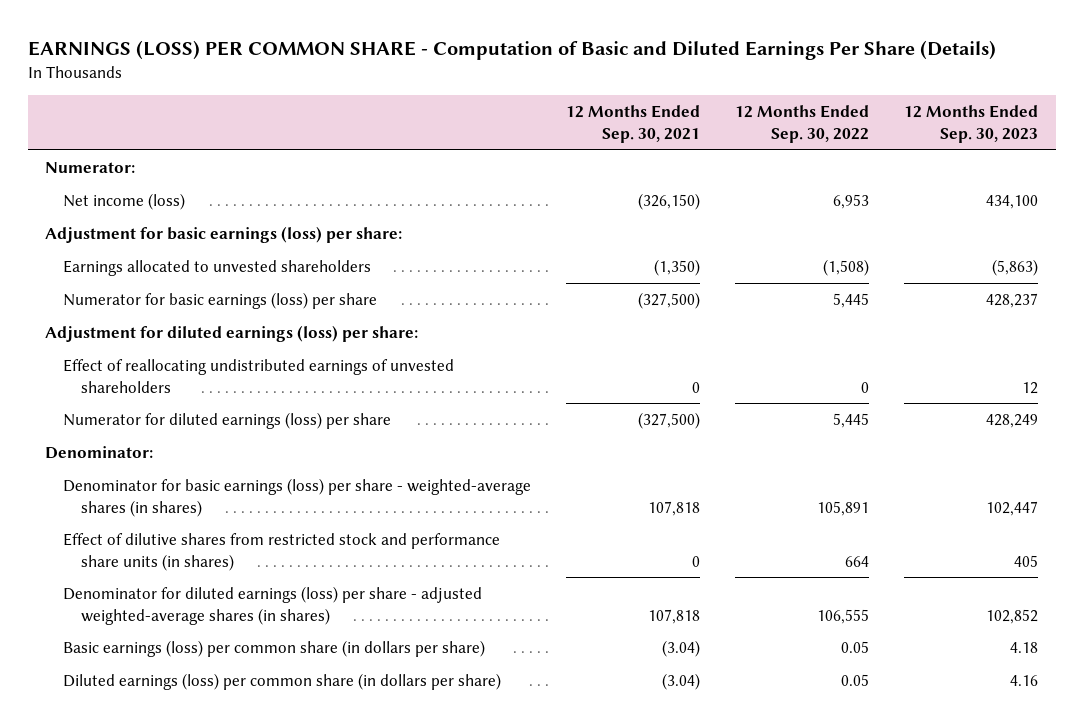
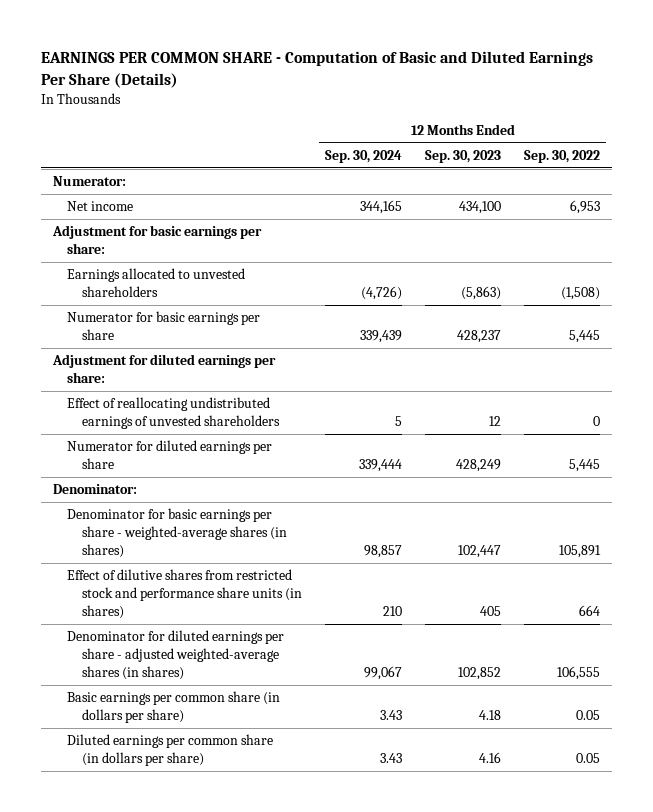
- EARNINGS (LOSS) PER COMMON SHARE - Computation of Basic and Diluted Earnings Per Share (Details)
+ EARNINGS PER COMMON SHARE - Computation of Basic and Diluted Earnings Per Share (Details)
- | 12 Months Ended Sep. 30, 2021 | 12 Months Ended Sep. 30, 2022 | 12 Months Ended Sep. 30, 2023
+ | 12 Months Ended Sep. 30, 2024 | 12 Months Ended Sep. 30, 2023 | 12 Months Ended Sep. 30, 2022
- Net income (loss) | (326,150) | 6,953 | 434,100
- Adjustment for basic earnings (loss) per share:
+ Net income | 344,165 | 434,100 | 6,953
+ Adjustment for basic earnings per share:
- Numerator for basic earnings (loss) per share | (327,500) | 5,445 | 428,237
- Adjustment for diluted earnings (loss) per share:
+ Numerator for basic earnings per share | 339,439 | 428,237 | 5,445
+ Adjustment for diluted earnings per share:
- Numerator for diluted earnings (loss) per share | (327,500) | 5,445 | 428,249
+ Numerator for diluted earnings per share | 339,444 | 428,249 | 5,445
- Denominator for basic earnings (loss) per share - weighted-average shares (in shares) | 107,818 | 105,891 | 102,447
+ Denominator for basic earnings per share - weighted-average shares (in shares) | 98,857 | 102,447 | 105,891
- Denominator for diluted earnings (loss) per share - adjusted weighted-average shares (in shares) | 107,818 | 106,555 | 102,852
- Basic earnings (loss) per common share (in dollars per share) | (3.04) | 0.05 | 4.18
- Diluted earnings (loss) per common share (in dollars per share) | (3.04) | 0.05 | 4.16
+ Denominator for diluted earnings per share - adjusted weighted-average shares (in shares) | 99,067 | 102,852 | 106,555
+ Basic earnings per common share (in dollars per share) | 3.43 | 4.18 | 0.05
+ Diluted earnings per common share (in dollars per share) | 3.43 | 4.16 | 0.05

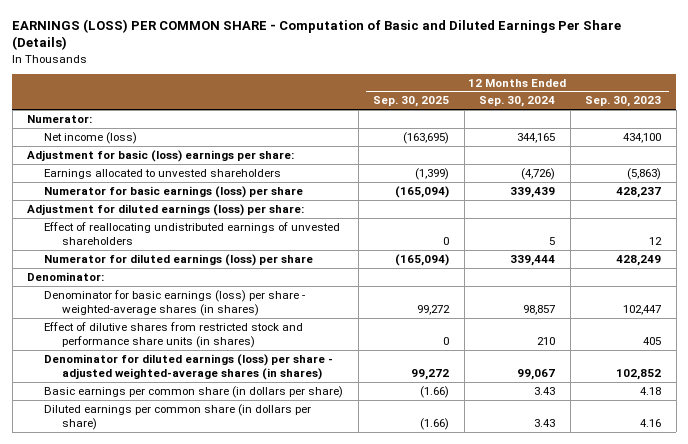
- EARNINGS PER COMMON SHARE - Computation of Basic and Diluted Earnings Per Share (Details)
+ EARNINGS (LOSS) PER COMMON SHARE - Computation of Basic and Diluted Earnings Per Share (Details)
- | 12 Months Ended Sep. 30, 2024 | 12 Months Ended Sep. 30, 2023 | 12 Months Ended Sep. 30, 2022
+ | 12 Months Ended Sep. 30, 2025 | 12 Months Ended Sep. 30, 2024 | 12 Months Ended Sep. 30, 2023
- Net income | 344,165 | 434,100 | 6,953
- Adjustment for basic earnings per share:
+ Net income (loss) | (163,695) | 344,165 | 434,100
+ Adjustment for basic (loss) earnings per share:
- Numerator for basic earnings per share | 339,439 | 428,237 | 5,445
- Adjustment for diluted earnings per share:
+ Numerator for basic earnings (loss) per share | (165,094) | 339,439 | 428,237
+ Adjustment for diluted earnings (loss) per share:
- Numerator for diluted earnings per share | 339,444 | 428,249 | 5,445
+ Numerator for diluted earnings (loss) per share | (165,094) | 339,444 | 428,249
- Denominator for basic earnings per share - weighted-average shares (in shares) | 98,857 | 102,447 | 105,891
+ Denominator for basic earnings (loss) per share - weighted-average shares (in shares) | 99,272 | 98,857 | 102,447
- Denominator for diluted earnings per share - adjusted weighted-average shares (in shares) | 99,067 | 102,852 | 106,555
+ Denominator for diluted earnings (loss) per share - adjusted weighted-average shares (in shares) | 99,272 | 99,067 | 102,852

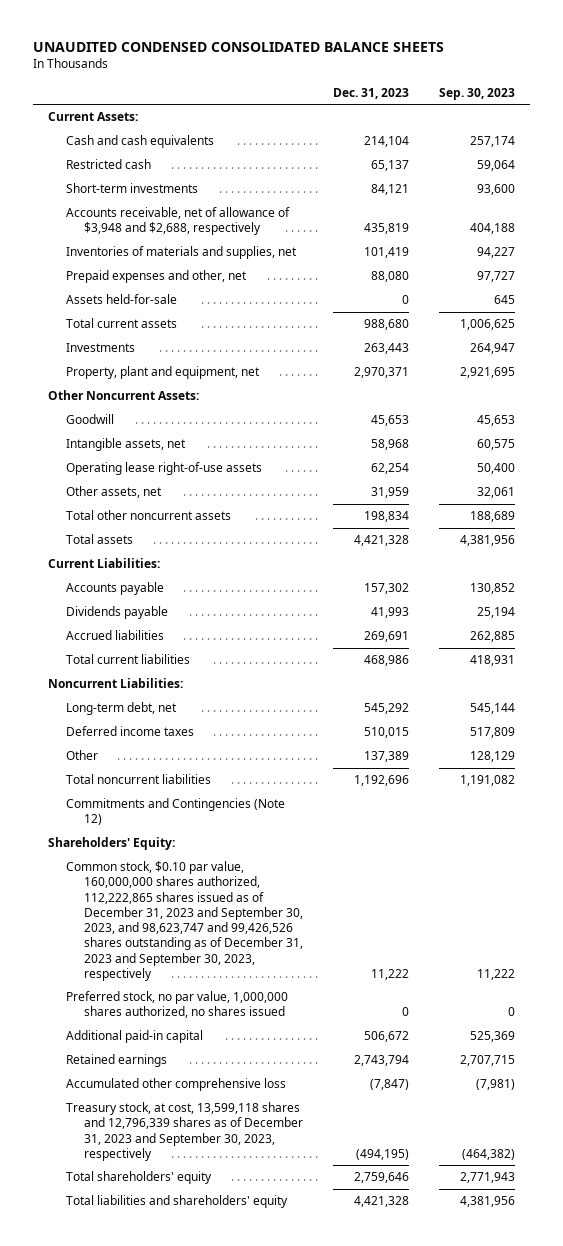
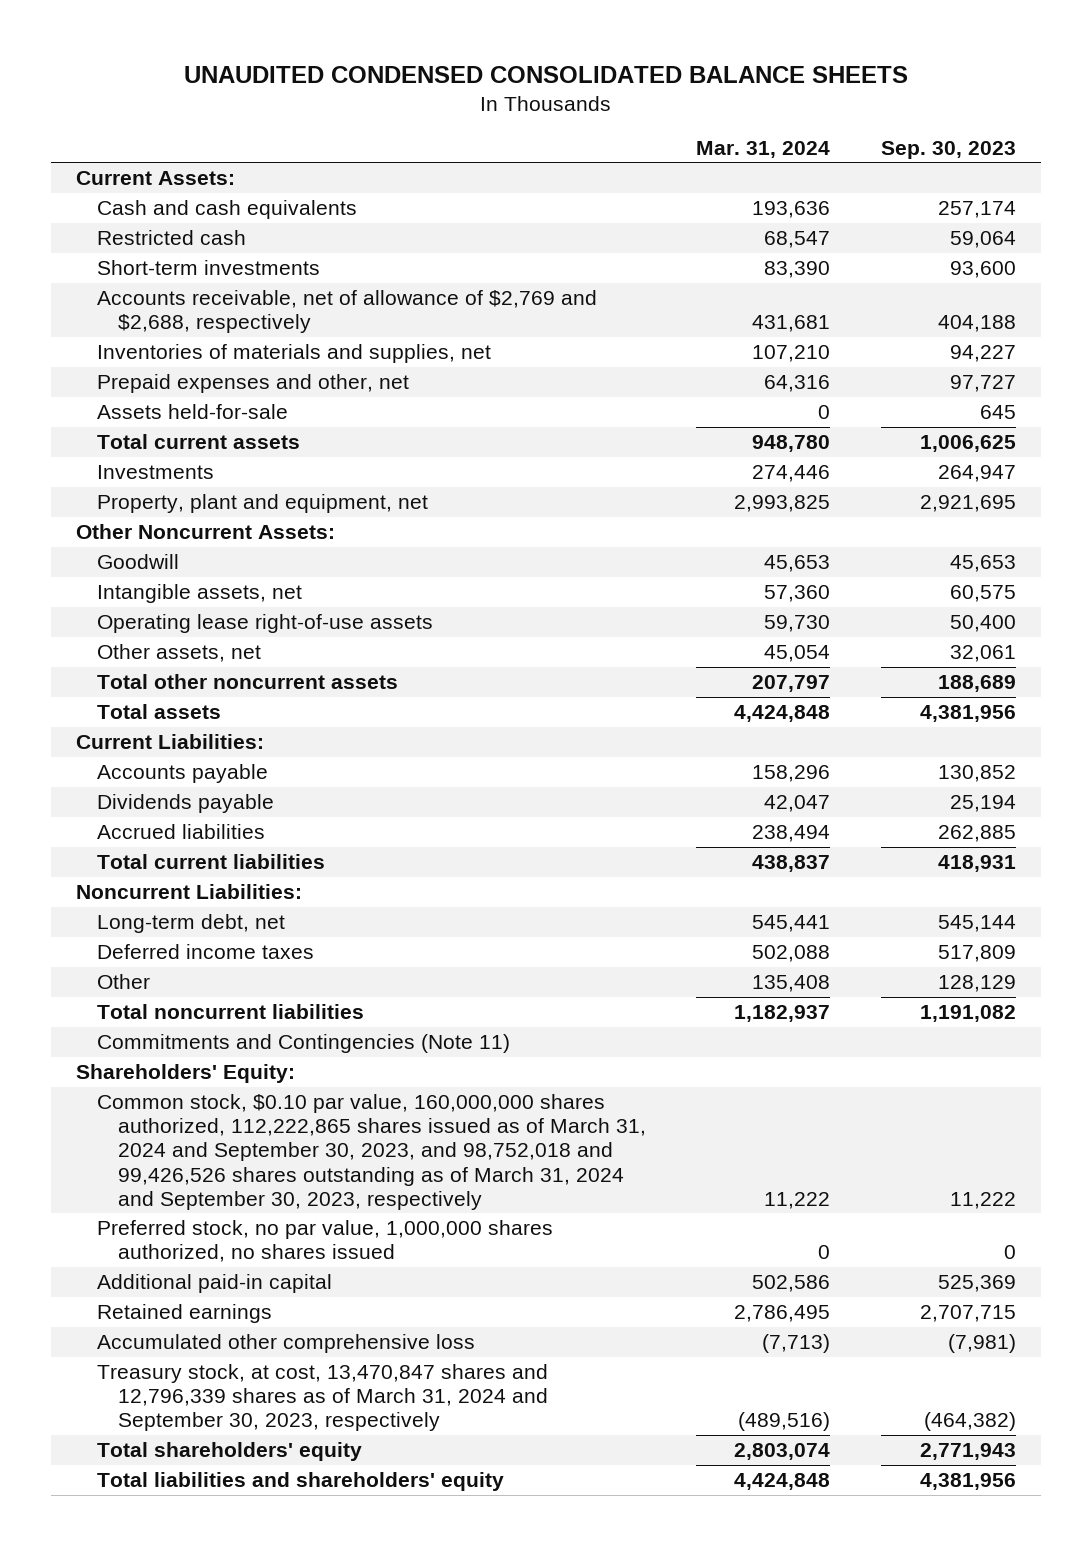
- | Dec. 31, 2023 | Sep. 30, 2023
+ | Mar. 31, 2024 | Sep. 30, 2023
- Accounts receivable, net of allowance of $3,948 and $2,688, respectively | 435,819 | 404,188
+ Accounts receivable, net of allowance of $2,769 and $2,688, respectively | 431,681 | 404,188
- Commitments and Contingencies (Note 12)
+ Commitments and Contingencies (Note 11)
- Common stock, $0.10 par value, 160,000,000 shares authorized, 112,222,865 shares issued as of December 31, 2023 and September 30, 2023, and 98,623,747 and 99,426,526 shares outstanding as of December 31, 2023 and September 30, 2023, respectively | 11,222 | 11,222
+ Common stock, $0.10 par value, 160,000,000 shares authorized, 112,222,865 shares issued as of March 31, 2024 and September 30, 2023, and 98,752,018 and 99,426,526 shares outstanding as of March 31, 2024 and September 30, 2023, respectively | 11,222 | 11,222
- Treasury stock, at cost, 13,599,118 shares and 12,796,339 shares as of December 31, 2023 and September 30, 2023, respectively | (494,195) | (464,382)
+ Treasury stock, at cost, 13,470,847 shares and 12,796,339 shares as of March 31, 2024 and September 30, 2023, respectively | (489,516) | (464,382)

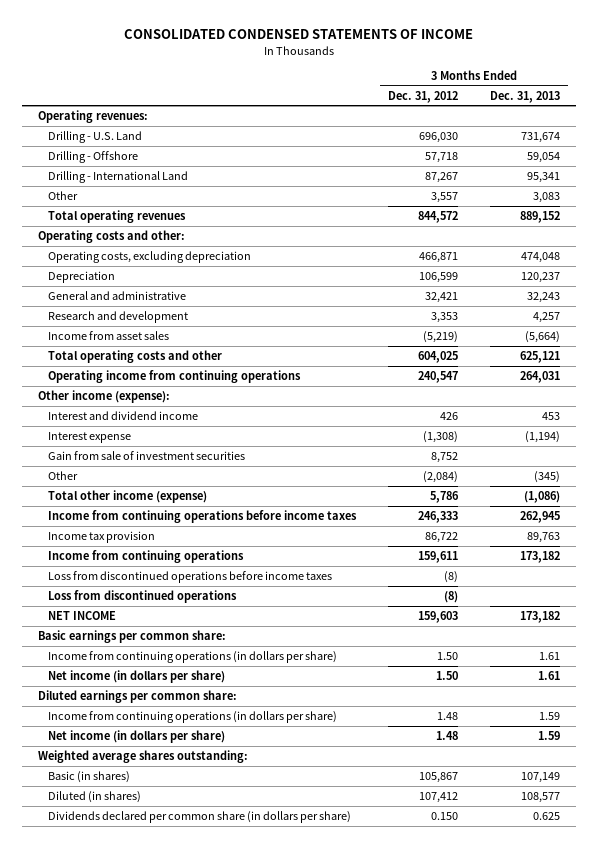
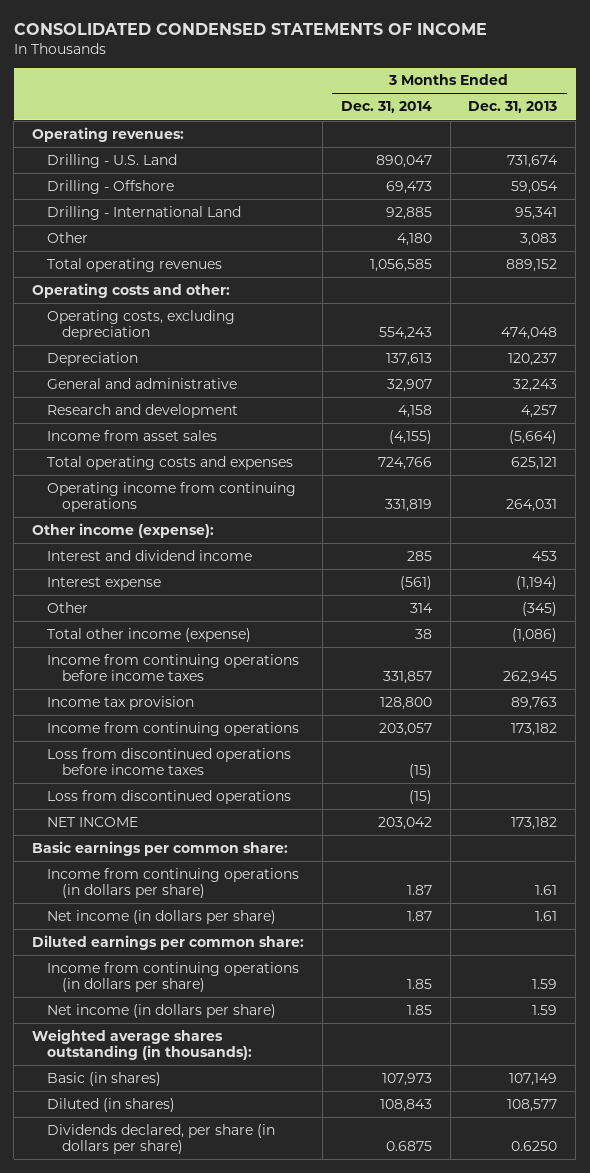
- | 3 Months Ended Dec. 31, 2012 | 3 Months Ended Dec. 31, 2013
+ | 3 Months Ended Dec. 31, 2014 | 3 Months Ended Dec. 31, 2013
- Total operating costs and other | 604,025 | 625,121
+ Total operating costs and expenses | 724,766 | 625,121
- Gain from sale of investment securities | 8,752 |
- Weighted average shares outstanding:
+ Weighted average shares outstanding (in thousands):
- Dividends declared per common share (in dollars per share) | 0.150 | 0.625
+ Dividends declared, per share (in dollars per share) | 0.6875 | 0.6250

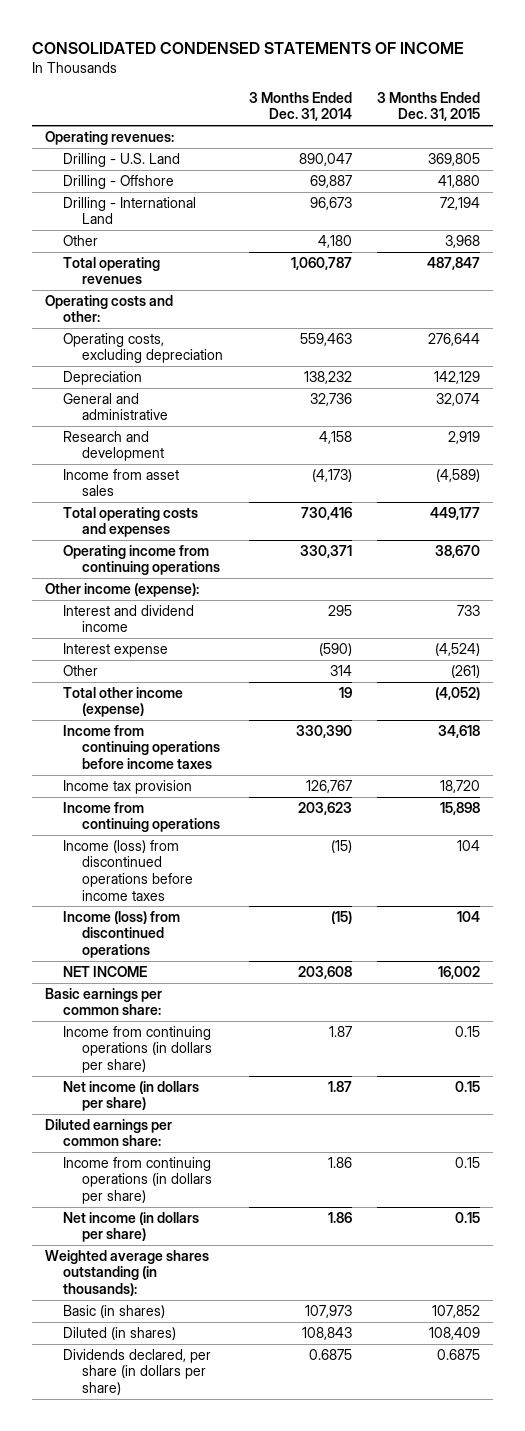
- | 3 Months Ended Dec. 31, 2014 | 3 Months Ended Dec. 31, 2013
+ | 3 Months Ended Dec. 31, 2014 | 3 Months Ended Dec. 31, 2015
- Drilling - Offshore | 69,473 | 59,054
- Drilling - International Land | 92,885 | 95,341
+ Drilling - Offshore | 69,887 | 41,880
+ Drilling - International Land | 96,673 | 72,194
- Total operating revenues | 1,056,585 | 889,152
+ Total operating revenues | 1,060,787 | 487,847
- Operating costs, excluding depreciation | 554,243 | 474,048
- Depreciation | 137,613 | 120,237
- General and administrative | 32,907 | 32,243
+ Operating costs, excluding depreciation | 559,463 | 276,644
+ Depreciation | 138,232 | 142,129
+ General and administrative | 32,736 | 32,074
- Income from asset sales | (4,155) | (5,664)
- Total operating costs and expenses | 724,766 | 625,121
- Operating income from continuing operations | 331,819 | 264,031
+ Income from asset sales | (4,173) | (4,589)
+ Total operating costs and expenses | 730,416 | 449,177
+ Operating income from continuing operations | 330,371 | 38,670
- Interest and dividend income | 285 | 453
- Interest expense | (561) | (1,194)
+ Interest and dividend income | 295 | 733
+ Interest expense | (590) | (4,524)
- Total other income (expense) | 38 | (1,086)
- Income from continuing operations before income taxes | 331,857 | 262,945
- Income tax provision | 128,800 | 89,763
- Income from continuing operations | 203,057 | 173,182
- Loss from discontinued operations before income taxes | (15) |
- Loss from discontinued operations | (15) |
- NET INCOME | 203,042 | 173,182
+ Total other income (expense) | 19 | (4,052)
+ Income from continuing operations before income taxes | 330,390 | 34,618
+ Income tax provision | 126,767 | 18,720
+ Income from continuing operations | 203,623 | 15,898
+ Income (loss) from discontinued operations before income taxes | (15) | 104
+ Income (loss) from discontinued operations | (15) | 104
+ NET INCOME | 203,608 | 16,002
- Income from continuing operations (in dollars per share) | 1.85 | 1.59
- Net income (in dollars per share) | 1.85 | 1.59
+ Income from continuing operations (in dollars per share) | 1.86 | 0.15
+ Net income (in dollars per share) | 1.86 | 0.15

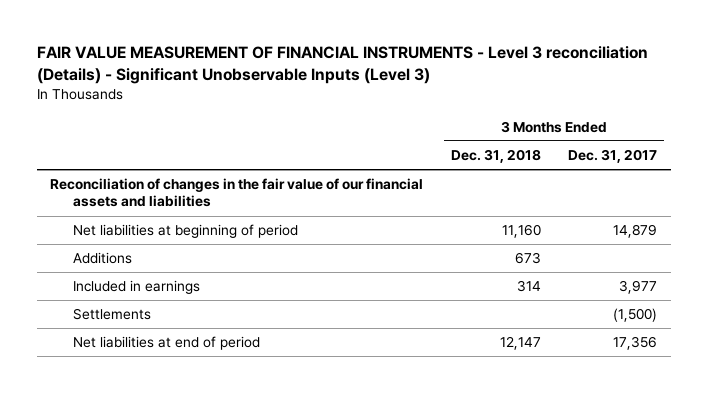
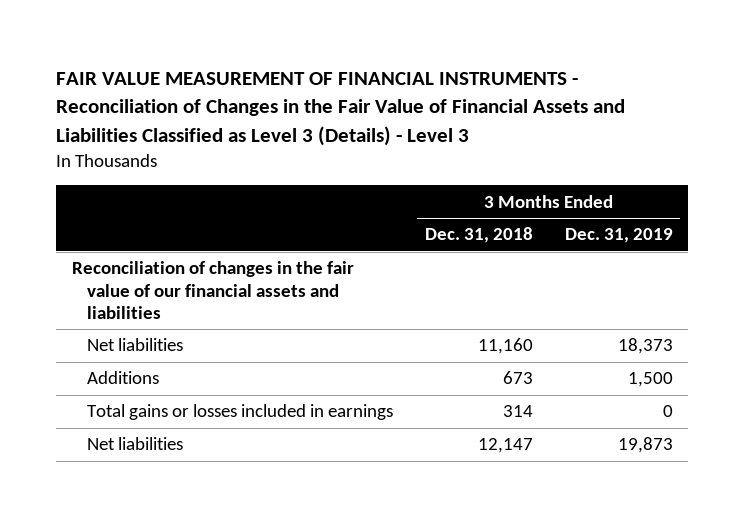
- FAIR VALUE MEASUREMENT OF FINANCIAL INSTRUMENTS - Level 3 reconciliation (Details) - Significant Unobservable Inputs (Level 3)
+ FAIR VALUE MEASUREMENT OF FINANCIAL INSTRUMENTS - Reconciliation of Changes in the Fair Value of Financial Assets and Liabilities Classified as Level 3 (Details) - Level 3
- | 3 Months Ended Dec. 31, 2018 | 3 Months Ended Dec. 31, 2017
+ | 3 Months Ended Dec. 31, 2018 | 3 Months Ended Dec. 31, 2019
- Net liabilities at beginning of period | 11,160 | 14,879
+ Net liabilities | 11,160 | 18,373
- Included in earnings | 314 | 3,977
- Settlements | | (1,500)
- Net liabilities at end of period | 12,147 | 17,356
+ Total gains or losses included in earnings | 314 | 0
+ Net liabilities | 12,147 | 19,873

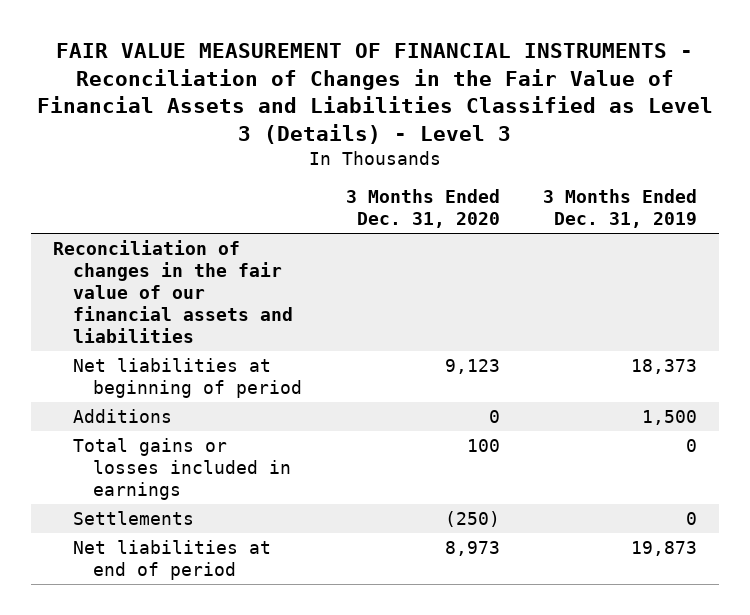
- | 3 Months Ended Dec. 31, 2018 | 3 Months Ended Dec. 31, 2019
+ | 3 Months Ended Dec. 31, 2020 | 3 Months Ended Dec. 31, 2019
- Net liabilities | 11,160 | 18,373
+ Net liabilities at beginning of period | 9,123 | 18,373
- Net liabilities | 12,147 | 19,873
+ Settlements | (250) | 0
+ Net liabilities at end of period | 8,973 | 19,873

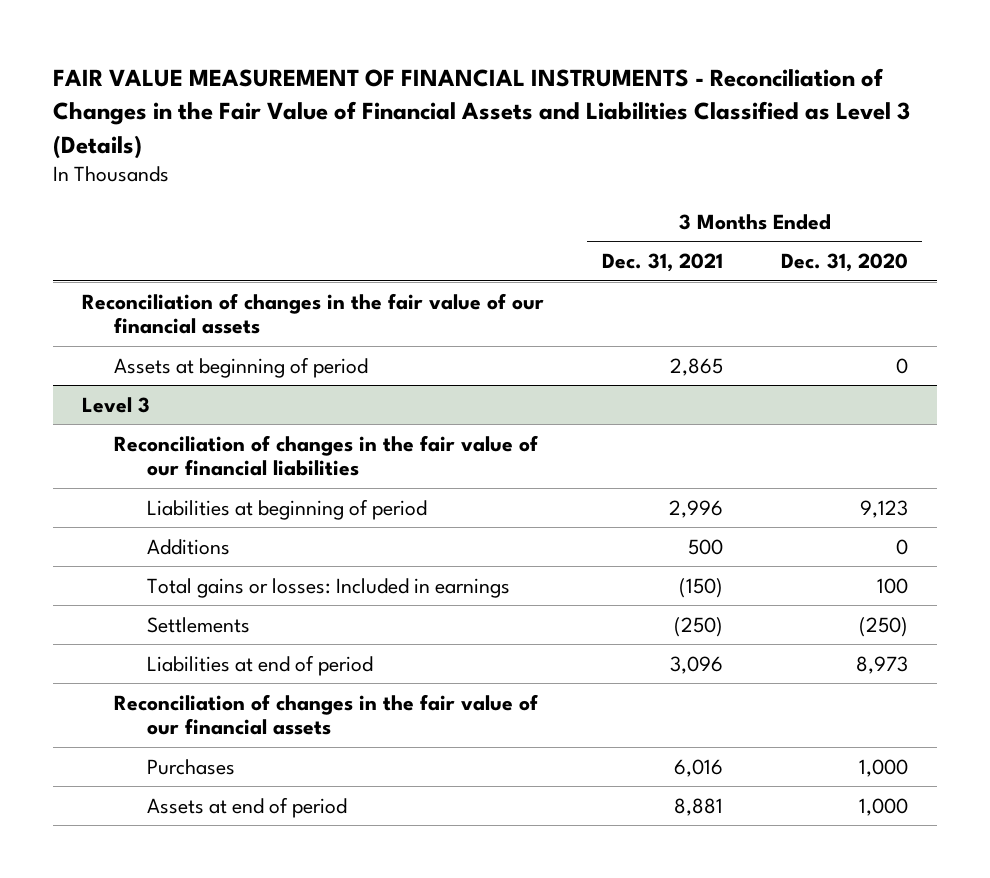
- FAIR VALUE MEASUREMENT OF FINANCIAL INSTRUMENTS - Reconciliation of Changes in the Fair Value of Financial Assets and Liabilities Classified as Level 3 (Details) - Level 3
+ FAIR VALUE MEASUREMENT OF FINANCIAL INSTRUMENTS - Reconciliation of Changes in the Fair Value of Financial Assets and Liabilities Classified as Level 3 (Details)
- | 3 Months Ended Dec. 31, 2020 | 3 Months Ended Dec. 31, 2019
+ | 3 Months Ended Dec. 31, 2021 | 3 Months Ended Dec. 31, 2020
- Reconciliation of changes in the fair value of our financial assets and liabilities
- Net liabilities at beginning of period | 9,123 | 18,373
+ Reconciliation of changes in the fair value of our financial assets
+ Assets at beginning of period | 2,865 | 0
+ Level 3
+ Reconciliation of changes in the fair value of our financial liabilities
+ Liabilities at beginning of period | 2,996 | 9,123
- Total gains or losses included in earnings | 100 | 0
+ Total gains or losses: Included in earnings | (150) | 100
- Net liabilities at end of period | 8,973 | 19,873
+ Liabilities at end of period | 3,096 | 8,973
+ Reconciliation of changes in the fair value of our financial assets
+ Purchases | 6,016 | 1,000
+ Assets at end of period | 8,881 | 1,000

